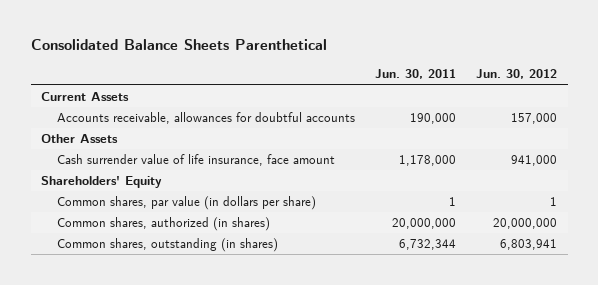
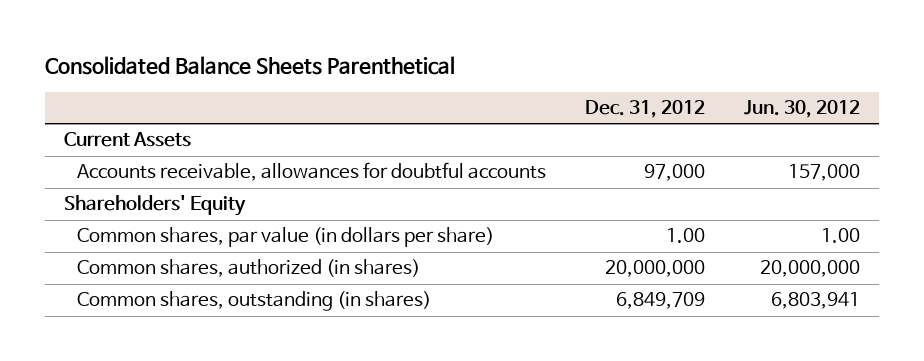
- | Jun. 30, 2011 | Jun. 30, 2012
+ | Dec. 31, 2012 | Jun. 30, 2012
- Other Assets
- Cash surrender value of life insurance, face amount | 1,178,000 | 941,000
- Common shares, par value (in dollars per share) | 1 | 1
+ Common shares, par value (in dollars per share) | 1.00 | 1.00

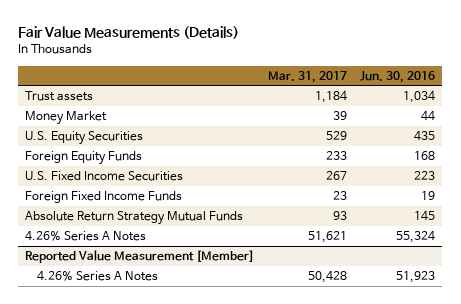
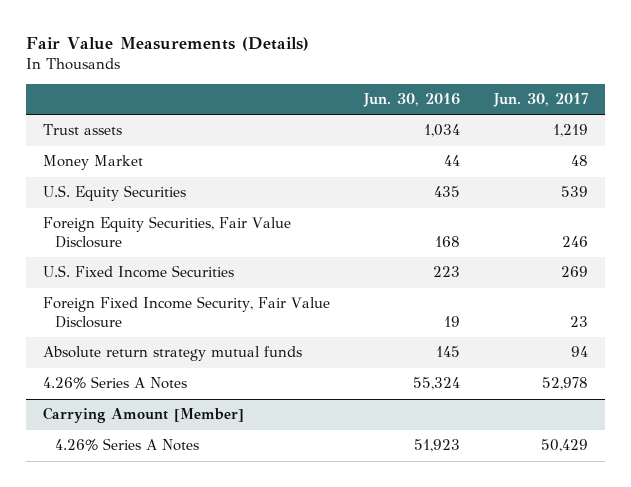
- | Mar. 31, 2017 | Jun. 30, 2016
+ | Jun. 30, 2016 | Jun. 30, 2017
- Foreign Equity Funds | 233 | 168
+ Foreign Equity Securities, Fair Value Disclosure | 168 | 246
- Foreign Fixed Income Funds | 23 | 19
- Absolute Return Strategy Mutual Funds | 93 | 145
+ Foreign Fixed Income Security, Fair Value Disclosure | 19 | 23
+ Absolute return strategy mutual funds | 145 | 94
- Reported Value Measurement [Member]
+ Carrying Amount [Member]

